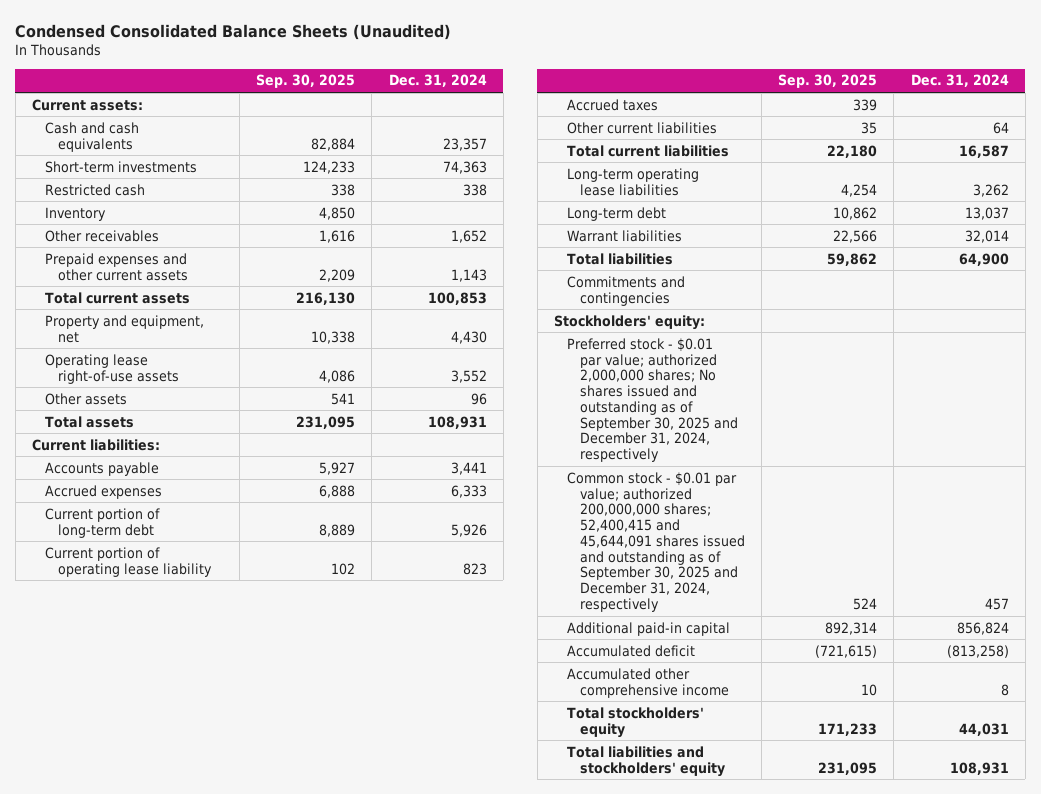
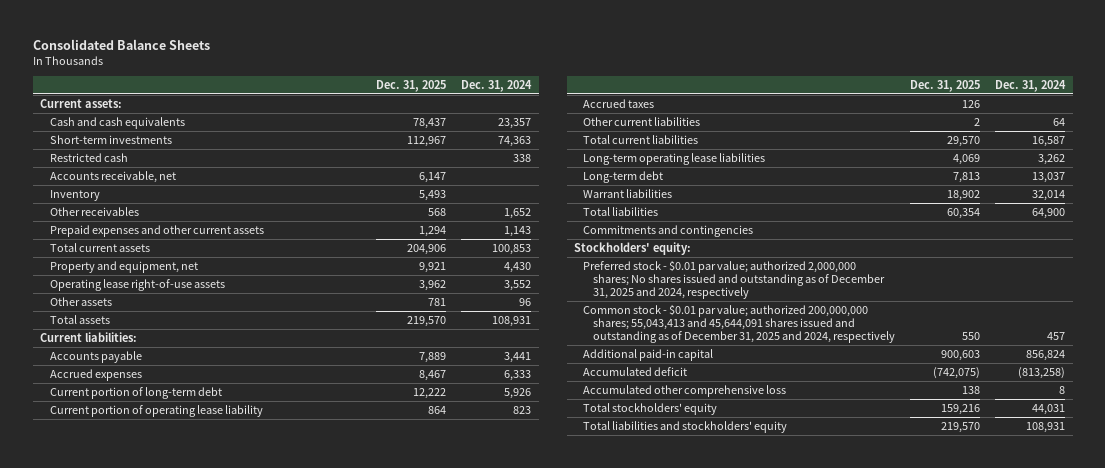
- Condensed Consolidated Balance Sheets (Unaudited)
+ Consolidated Balance Sheets
- | Sep. 30, 2025 | Dec. 31, 2024
+ | Dec. 31, 2025 | Dec. 31, 2024
+ Accounts receivable, net | 6,147 |
- Preferred stock - $0.01 par value; authorized 2,000,000 shares; No shares issued and outstanding as of September 30, 2025 and December 31, 2024, respectively
- Common stock - $0.01 par value; authorized 200,000,000 shares; 52,400,415 and 45,644,091 shares issued and outstanding as of September 30, 2025 and December 31, 2024, respectively | 524 | 457
+ Preferred stock - $0.01 par value; authorized 2,000,000 shares; No shares issued and outstanding as of December 31, 2025 and 2024, respectively
+ Common stock - $0.01 par value; authorized 200,000,000 shares; 55,043,413 and 45,644,091 shares issued and outstanding as of December 31, 2025 and 2024, respectively | 550 | 457
- Accumulated other comprehensive income | 10 | 8
+ Accumulated other comprehensive loss | 138 | 8

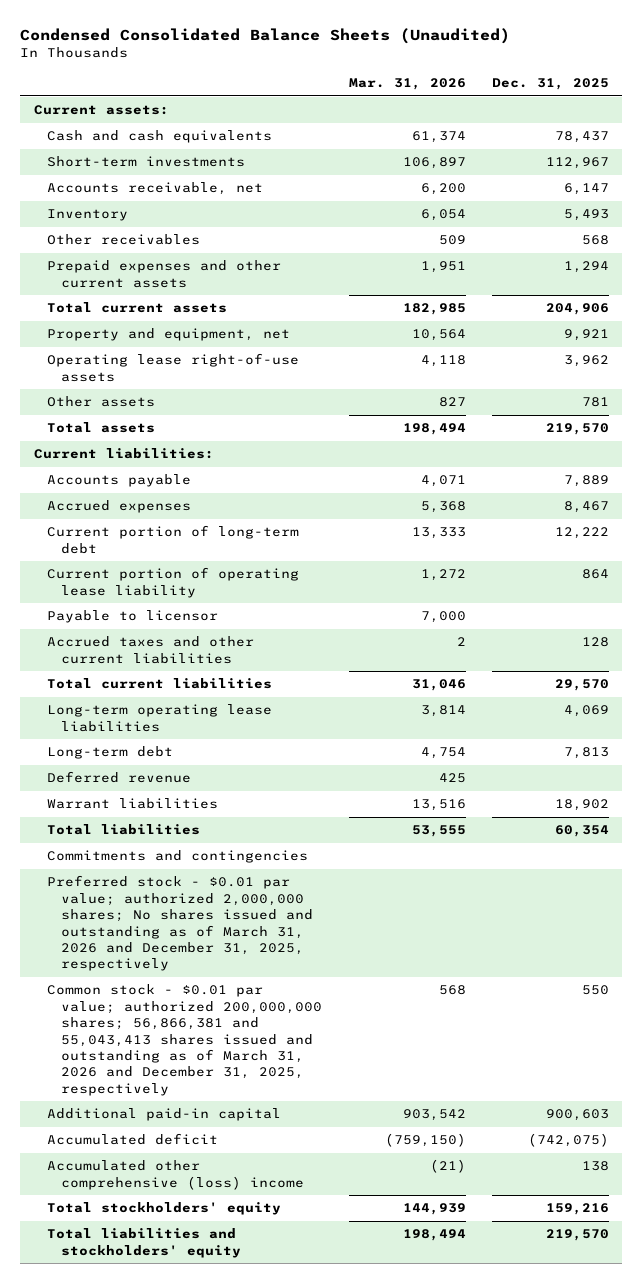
- Consolidated Balance Sheets
+ Condensed Consolidated Balance Sheets (Unaudited)
- | Dec. 31, 2025 | Dec. 31, 2024
+ | Mar. 31, 2026 | Dec. 31, 2025
- Restricted cash | | 338
- Accrued taxes | 126 |
- Other current liabilities | 2 | 64
+ Payable to licensor | 7,000 |
+ Accrued taxes and other current liabilities | 2 | 128
+ Deferred revenue | 425 |
- Stockholders' equity:
- Preferred stock - $0.01 par value; authorized 2,000,000 shares; No shares issued and outstanding as of December 31, 2025 and 2024, respectively
- Common stock - $0.01 par value; authorized 200,000,000 shares; 55,043,413 and 45,644,091 shares issued and outstanding as of December 31, 2025 and 2024, respectively | 550 | 457
+ Preferred stock - $0.01 par value; authorized 2,000,000 shares; No shares issued and outstanding as of March 31, 2026 and December 31, 2025, respectively
+ Common stock - $0.01 par value; authorized 200,000,000 shares; 56,866,381 and 55,043,413 shares issued and outstanding as of March 31, 2026 and December 31, 2025, respectively | 568 | 550
- Accumulated other comprehensive loss | 138 | 8
+ Accumulated other comprehensive (loss) income | (21) | 138

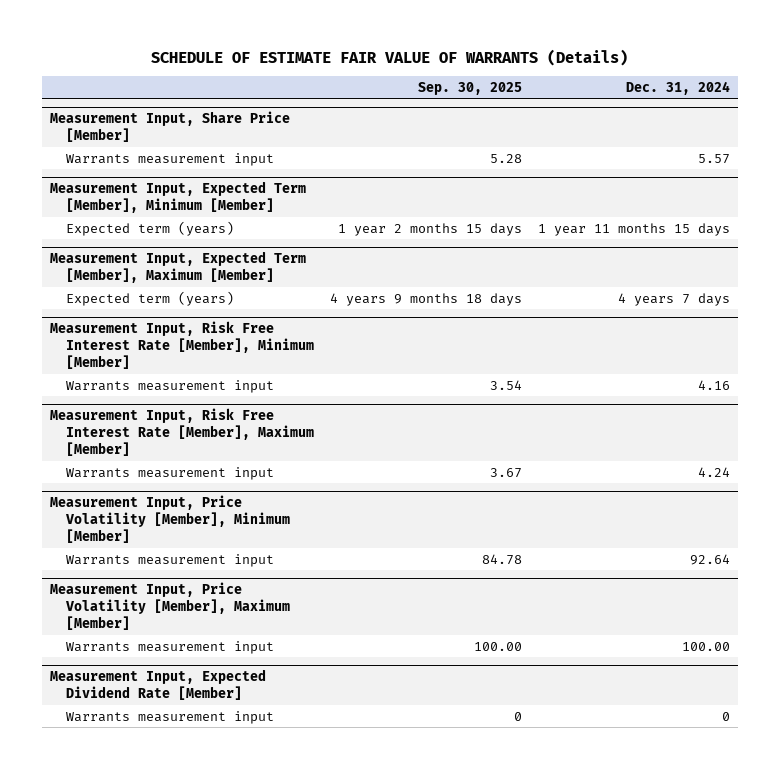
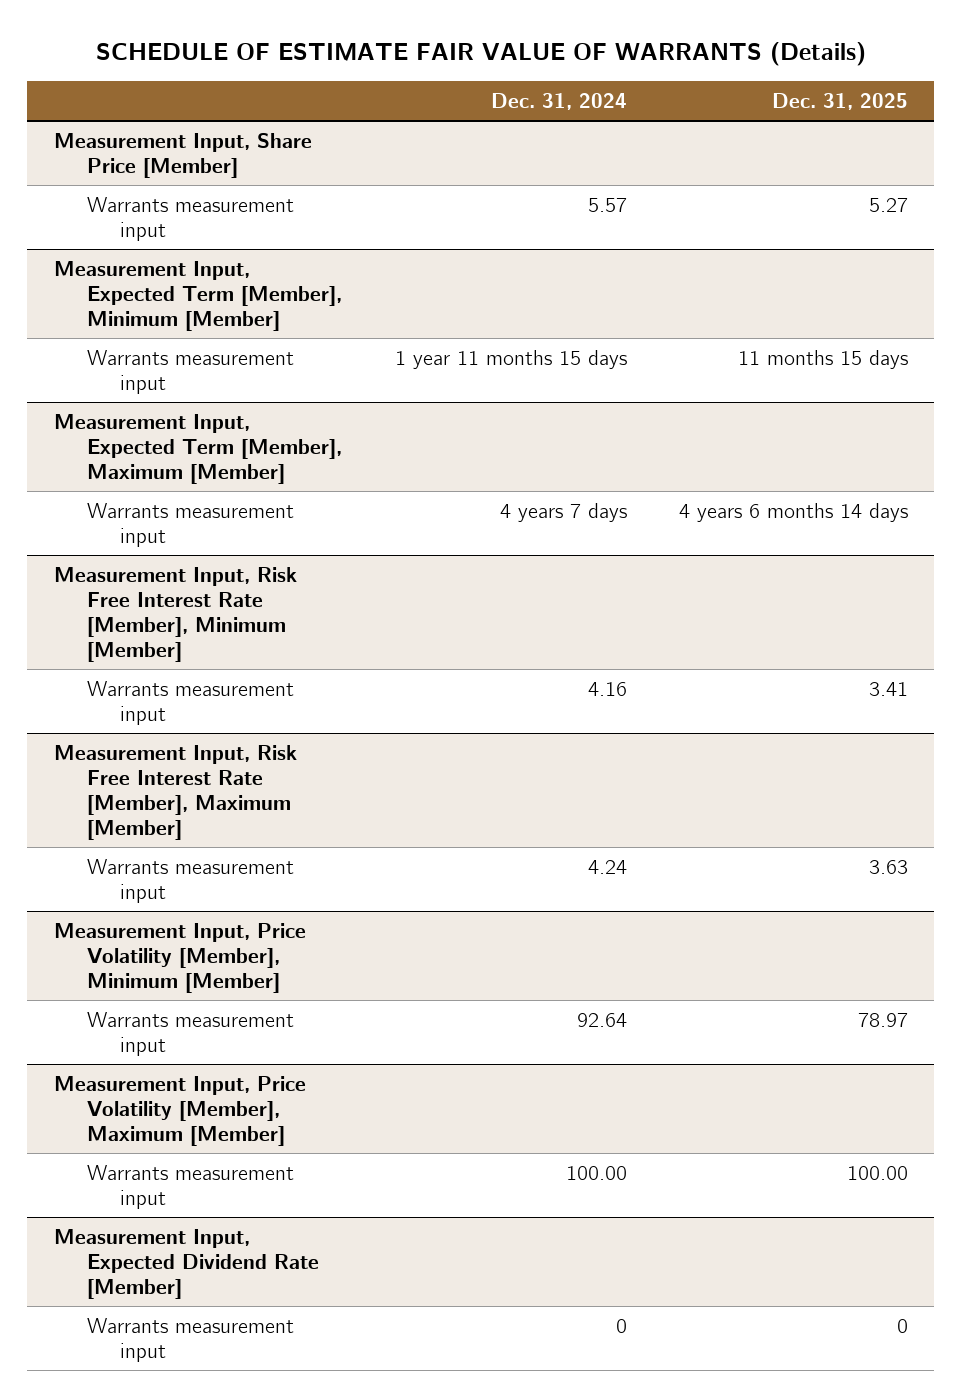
- | Sep. 30, 2025 | Dec. 31, 2024
+ | Dec. 31, 2024 | Dec. 31, 2025
@ Measurement Input, Expected Term [Member], Minimum [Member]
- Expected term (years) | 1 year 2 months 15 days | 1 year 11 months 15 days
+ Warrants measurement input | 1 year 11 months 15 days | 11 months 15 days
@ Measurement Input, Expected Term [Member], Maximum [Member]
- Expected term (years) | 4 years 9 months 18 days | 4 years 7 days
+ Warrants measurement input | 4 years 7 days | 4 years 6 months 14 days

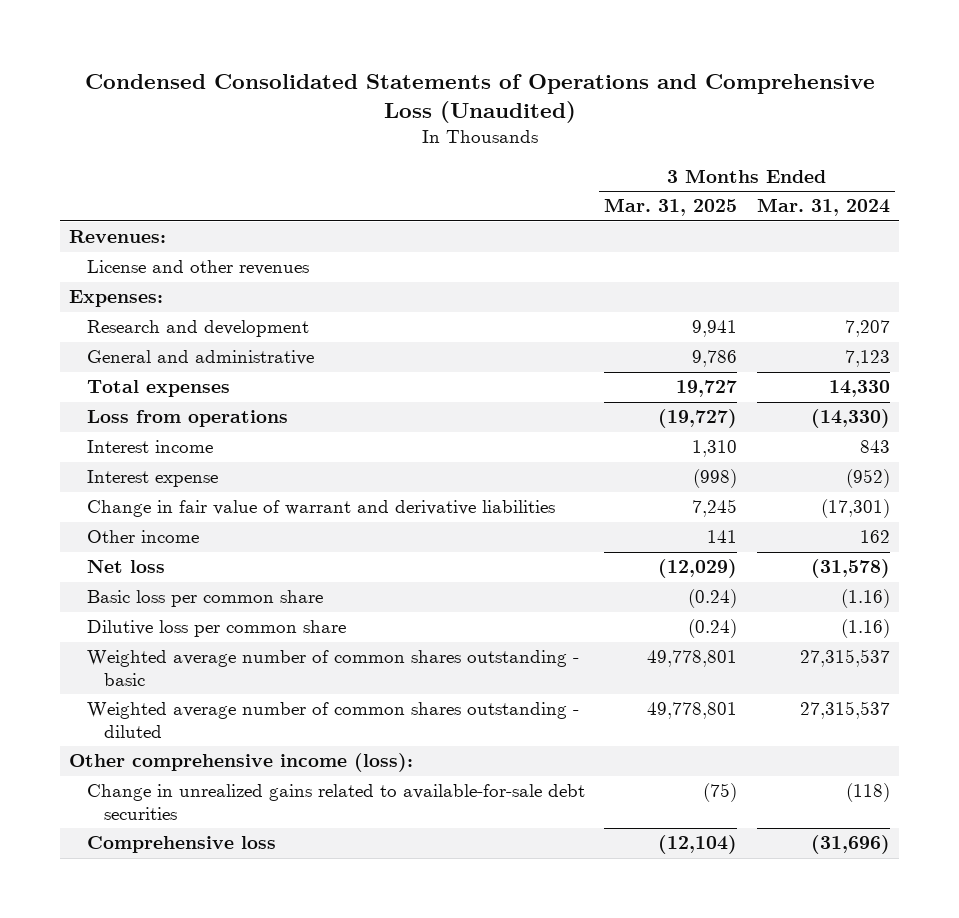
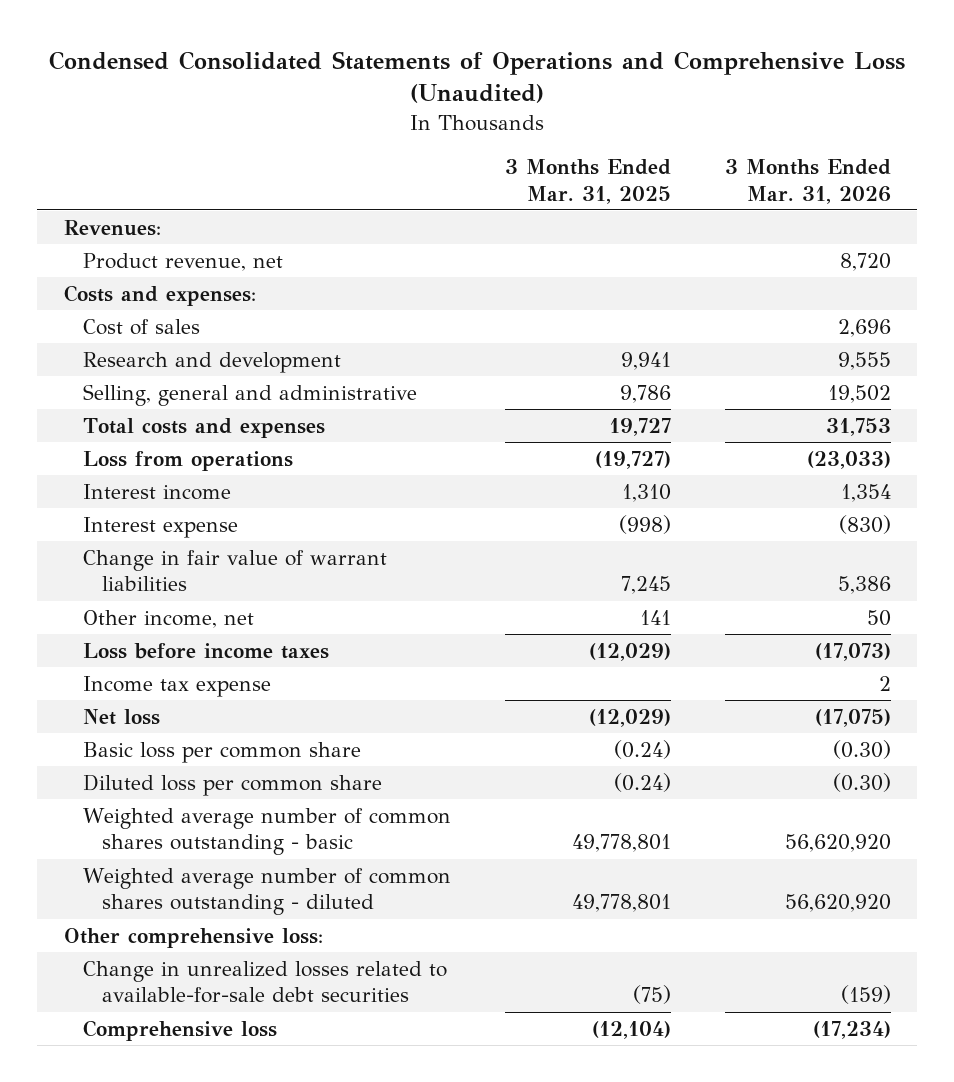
- | 3 Months Ended Mar. 31, 2025 | 3 Months Ended Mar. 31, 2024
+ | 3 Months Ended Mar. 31, 2025 | 3 Months Ended Mar. 31, 2026
- License and other revenues
- Expenses:
+ Product revenue, net | | 8,720
+ Costs and expenses:
+ Cost of sales | | 2,696
- General and administrative | 9,786 | 7,123
- Total expenses | 19,727 | 14,330
+ Selling, general and administrative | 9,786 | 19,502
+ Total costs and expenses | 19,727 | 31,753
- Change in fair value of warrant and derivative liabilities | 7,245 | (17,301)
- Other income | 141 | 162
+ Change in fair value of warrant liabilities | 7,245 | 5,386
+ Other income, net | 141 | 50
+ Loss before income taxes | (12,029) | (17,073)
+ Income tax expense | | 2
- Dilutive loss per common share | (0.24) | (1.16)
+ Diluted loss per common share | (0.24) | (0.30)
- Other comprehensive income (loss):
- Change in unrealized gains related to available-for-sale debt securities | (75) | (118)
+ Other comprehensive loss:
+ Change in unrealized losses related to available-for-sale debt securities | (75) | (159)

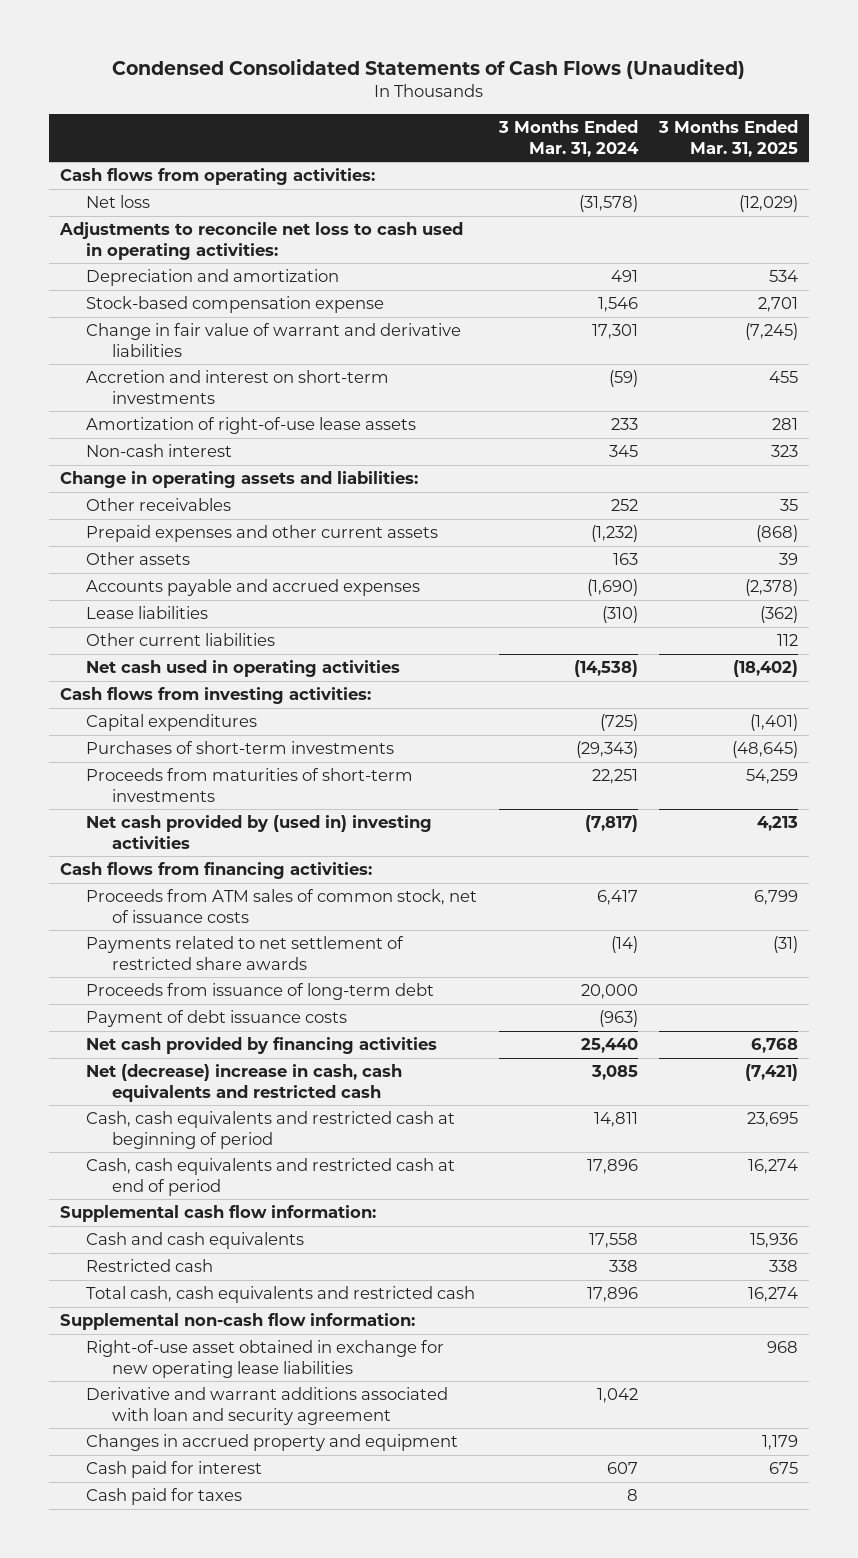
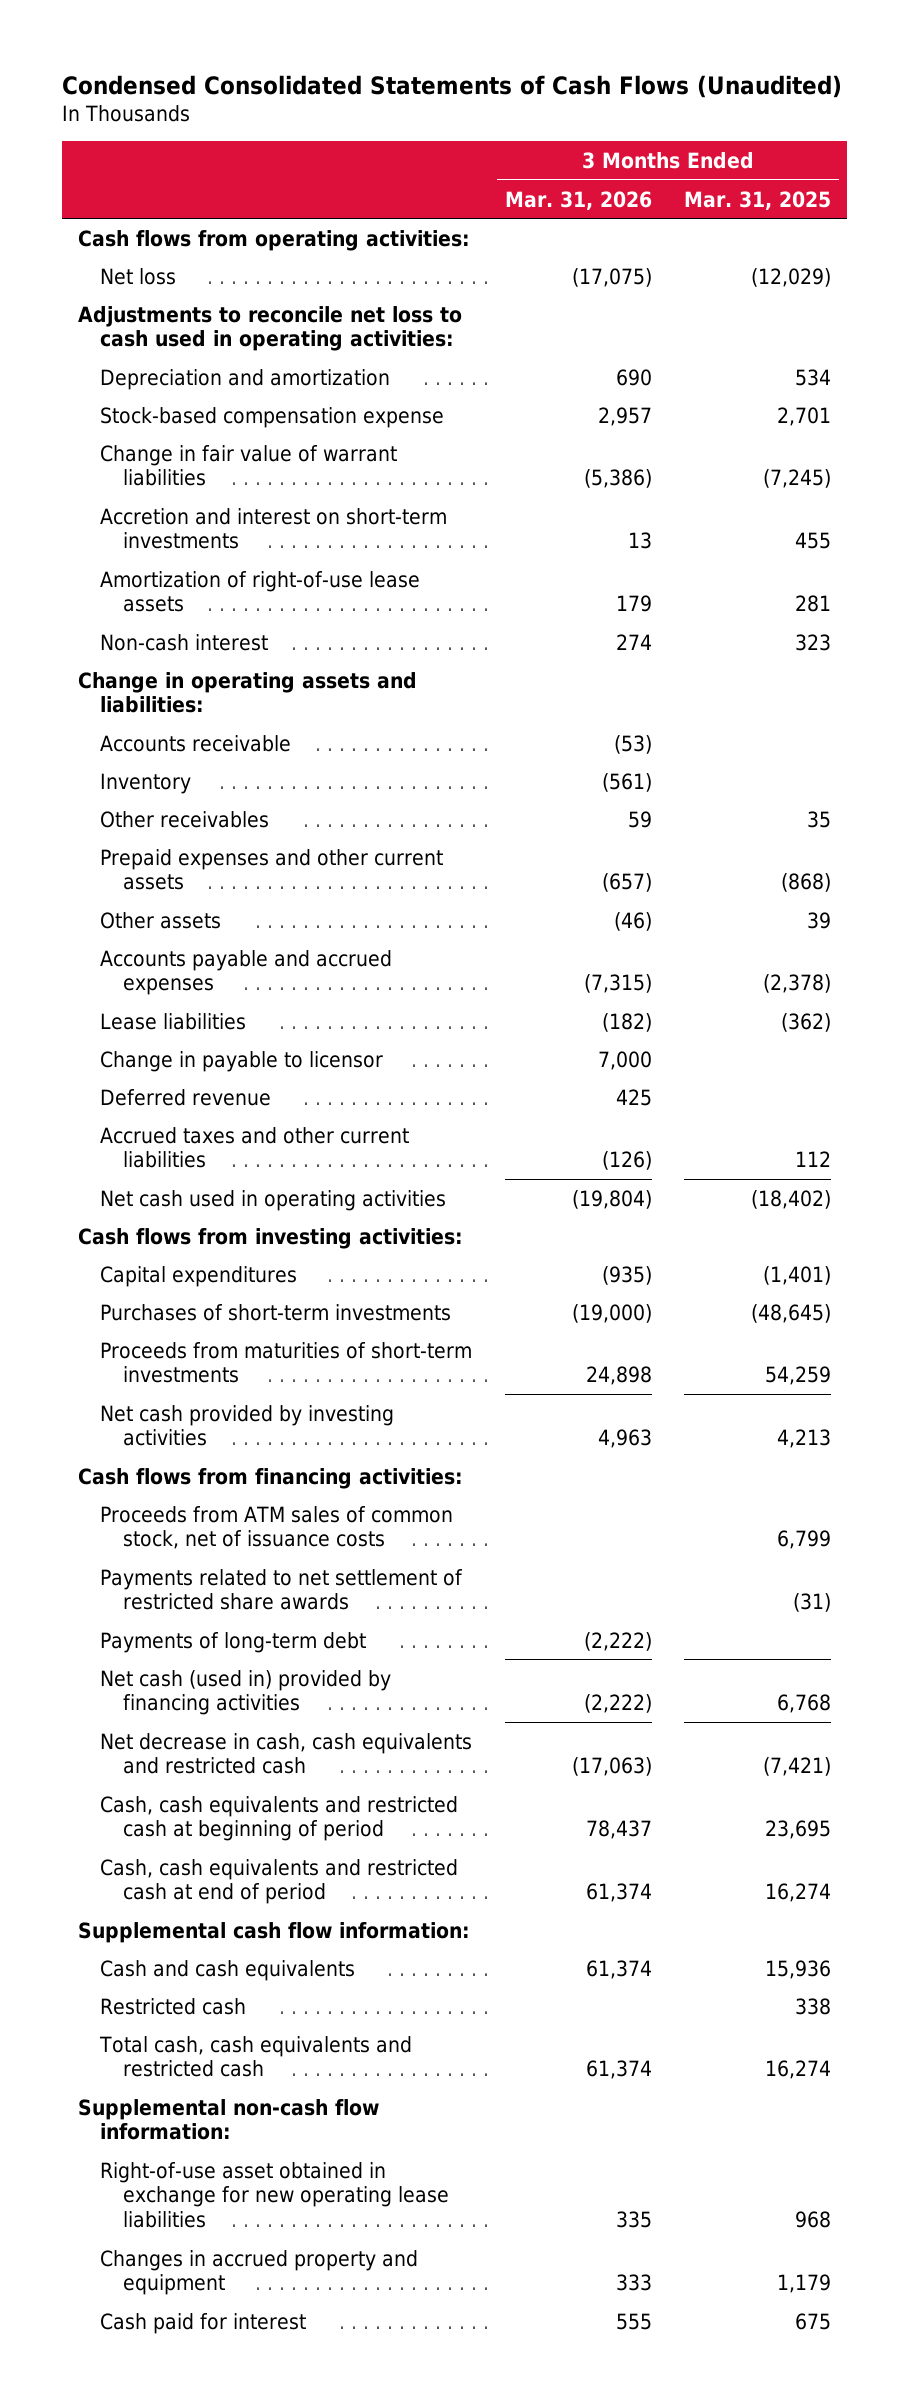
- | 3 Months Ended Mar. 31, 2024 | 3 Months Ended Mar. 31, 2025
+ | 3 Months Ended Mar. 31, 2026 | 3 Months Ended Mar. 31, 2025
- Change in fair value of warrant and derivative liabilities | 17,301 | (7,245)
+ Change in fair value of warrant liabilities | (5,386) | (7,245)
+ Accounts receivable | (53) |
+ Inventory | (561) |
- Other current liabilities | | 112
+ Change in payable to licensor | 7,000 |
+ Deferred revenue | 425 |
+ Accrued taxes and other current liabilities | (126) | 112
- Net cash provided by (used in) investing activities | (7,817) | 4,213
+ Net cash provided by investing activities | 4,963 | 4,213
- Proceeds from issuance of long-term debt | 20,000 |
- Payment of debt issuance costs | (963) |
- Net cash provided by financing activities | 25,440 | 6,768
- Net (decrease) increase in cash, cash equivalents and restricted cash | 3,085 | (7,421)
+ Payments of long-term debt | (2,222) |
+ Net cash (used in) provided by financing activities | (2,222) | 6,768
+ Net decrease in cash, cash equivalents and restricted cash | (17,063) | (7,421)
- Derivative and warrant additions associated with loan and security agreement | 1,042 |
- Cash paid for taxes | 8 |

